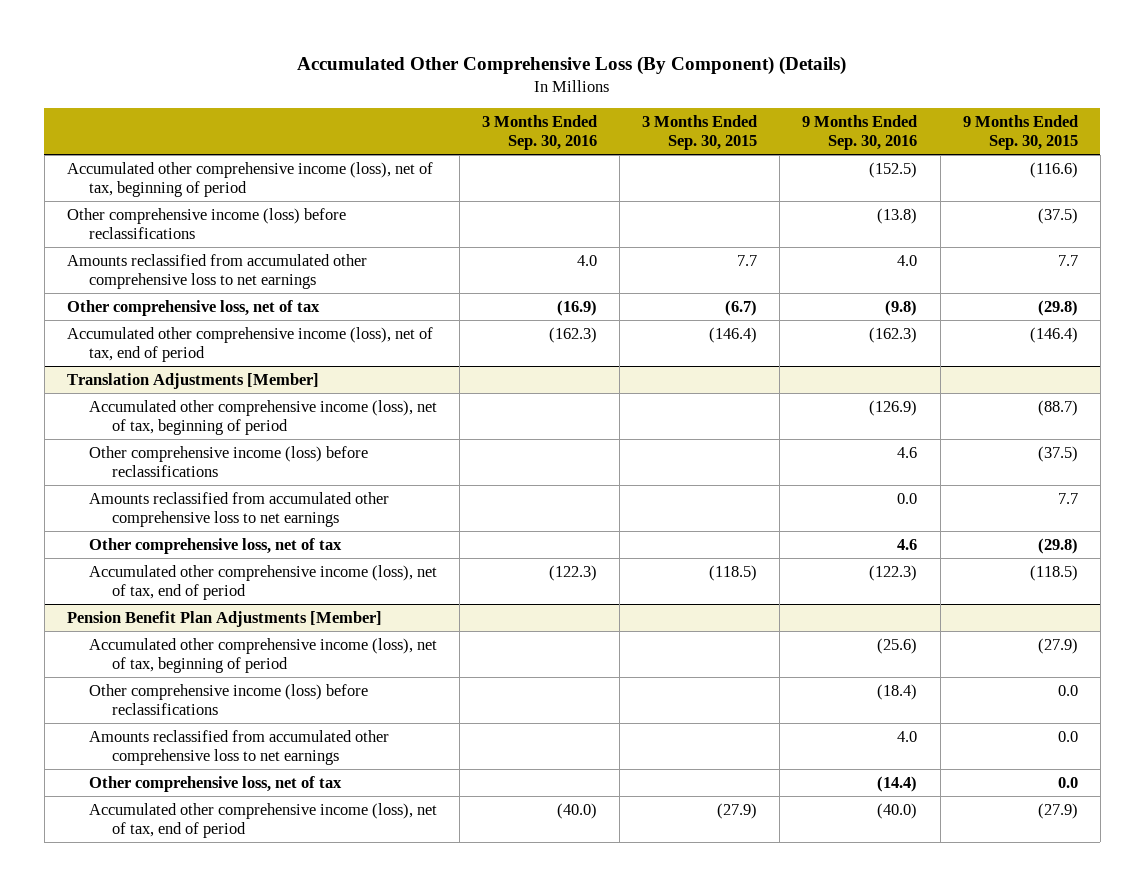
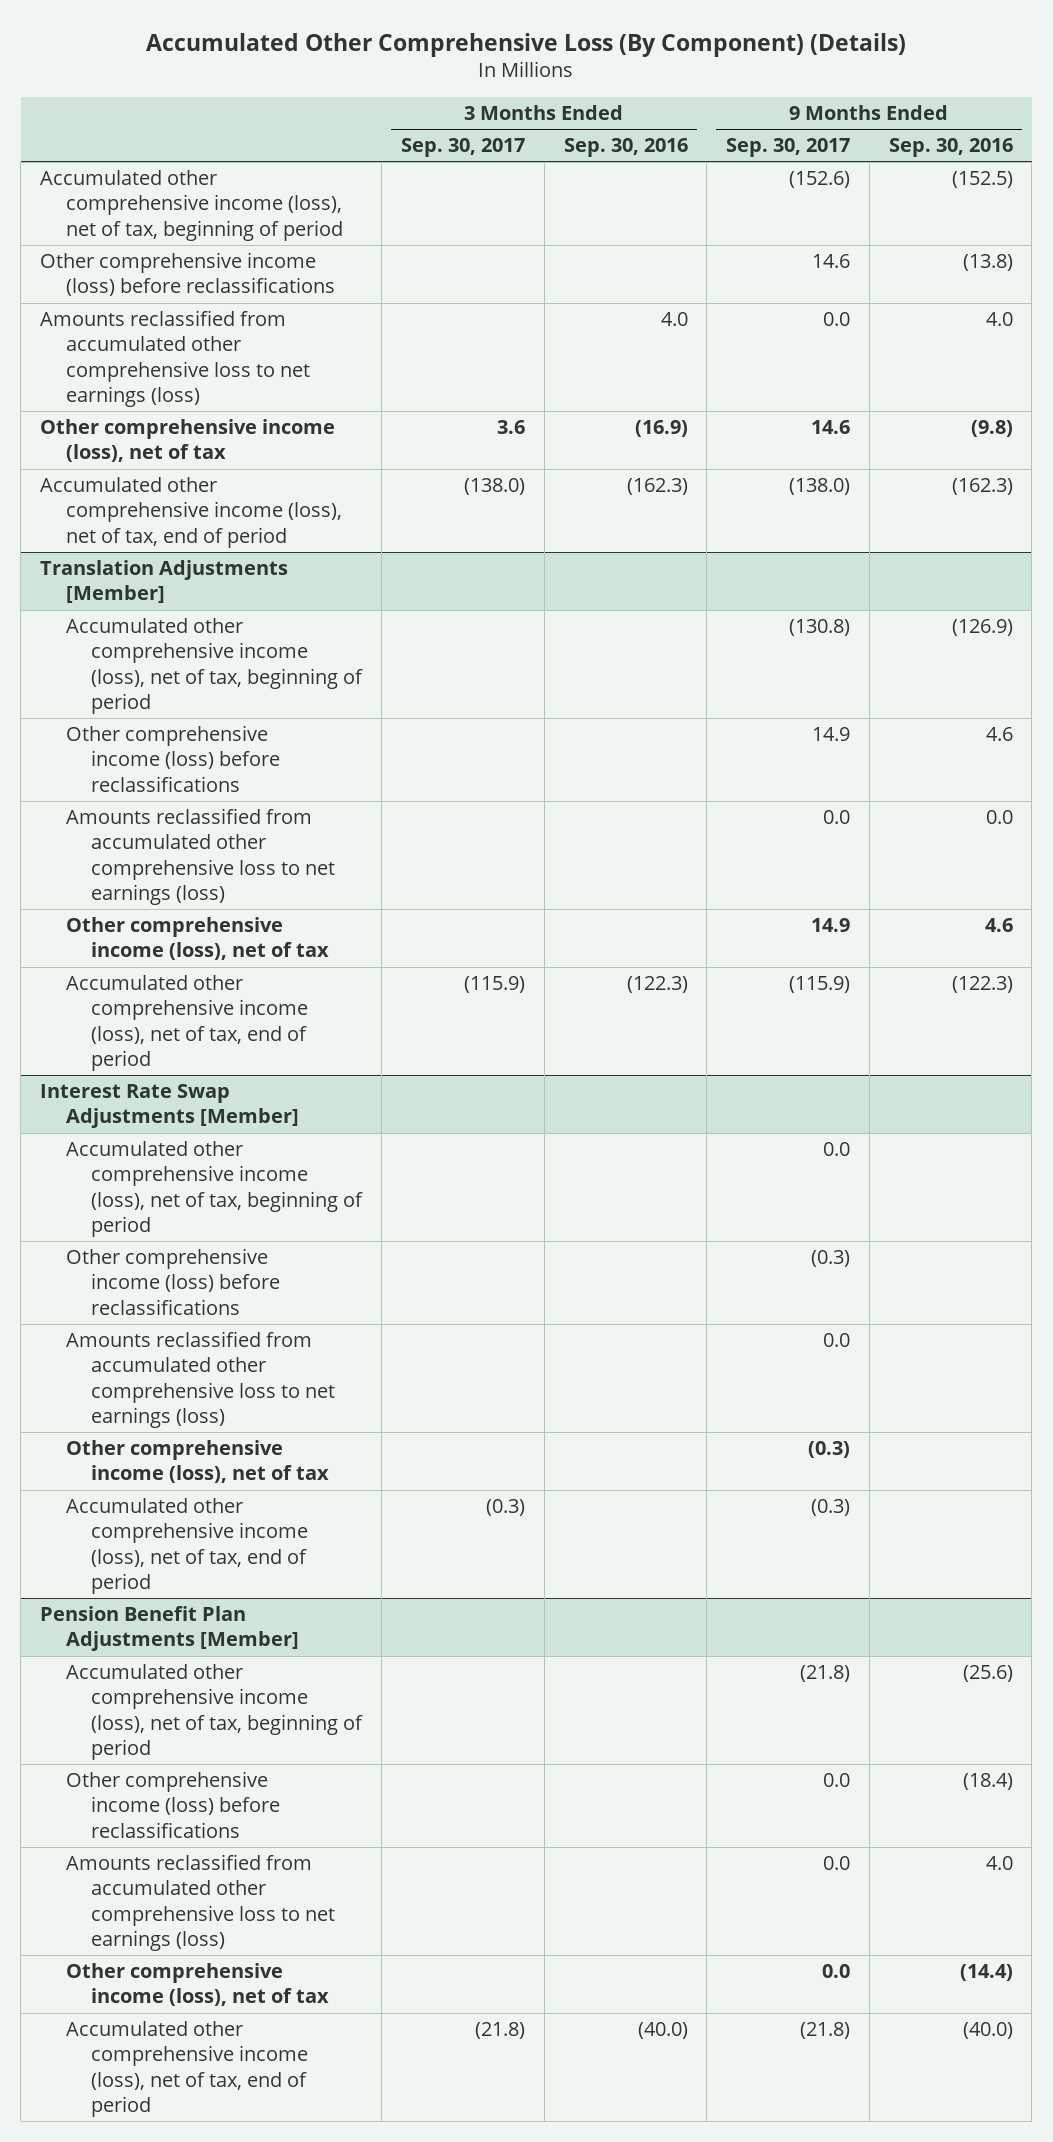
- | 3 Months Ended Sep. 30, 2016 | 3 Months Ended Sep. 30, 2015 | 9 Months Ended Sep. 30, 2016 | 9 Months Ended Sep. 30, 2015
+ | 3 Months Ended Sep. 30, 2017 | 3 Months Ended Sep. 30, 2016 | 9 Months Ended Sep. 30, 2017 | 9 Months Ended Sep. 30, 2016
- Amounts reclassified from accumulated other comprehensive loss to net earnings | 4.0 | 7.7 | 4.0 | 7.7
- Other comprehensive loss, net of tax | (16.9) | (6.7) | (9.8) | (29.8)
+ Amounts reclassified from accumulated other comprehensive loss to net earnings (loss) | | 4.0 | 0.0 | 4.0
+ Other comprehensive income (loss), net of tax | 3.6 | (16.9) | 14.6 | (9.8)
@ Translation Adjustments [Member]
- Amounts reclassified from accumulated other comprehensive loss to net earnings | | | 0.0 | 7.7
- Other comprehensive loss, net of tax | | | 4.6 | (29.8)
+ Amounts reclassified from accumulated other comprehensive loss to net earnings (loss) | | | 0.0 | 0.0
+ Other comprehensive income (loss), net of tax | | | 14.9 | 4.6
+ Interest Rate Swap Adjustments [Member]
+ Accumulated other comprehensive income (loss), net of tax, beginning of period | | | 0.0 |
+ Other comprehensive income (loss) before reclassifications | | | (0.3) |
+ Amounts reclassified from accumulated other comprehensive loss to net earnings (loss) | | | 0.0 |
+ Other comprehensive income (loss), net of tax | | | (0.3) |
+ Accumulated other comprehensive income (loss), net of tax, end of period | (0.3) | | (0.3) |
@ Pension Benefit Plan Adjustments [Member]
- Amounts reclassified from accumulated other comprehensive loss to net earnings | | | 4.0 | 0.0
- Other comprehensive loss, net of tax | | | (14.4) | 0.0
+ Amounts reclassified from accumulated other comprehensive loss to net earnings (loss) | | | 0.0 | 4.0
+ Other comprehensive income (loss), net of tax | | | 0.0 | (14.4)

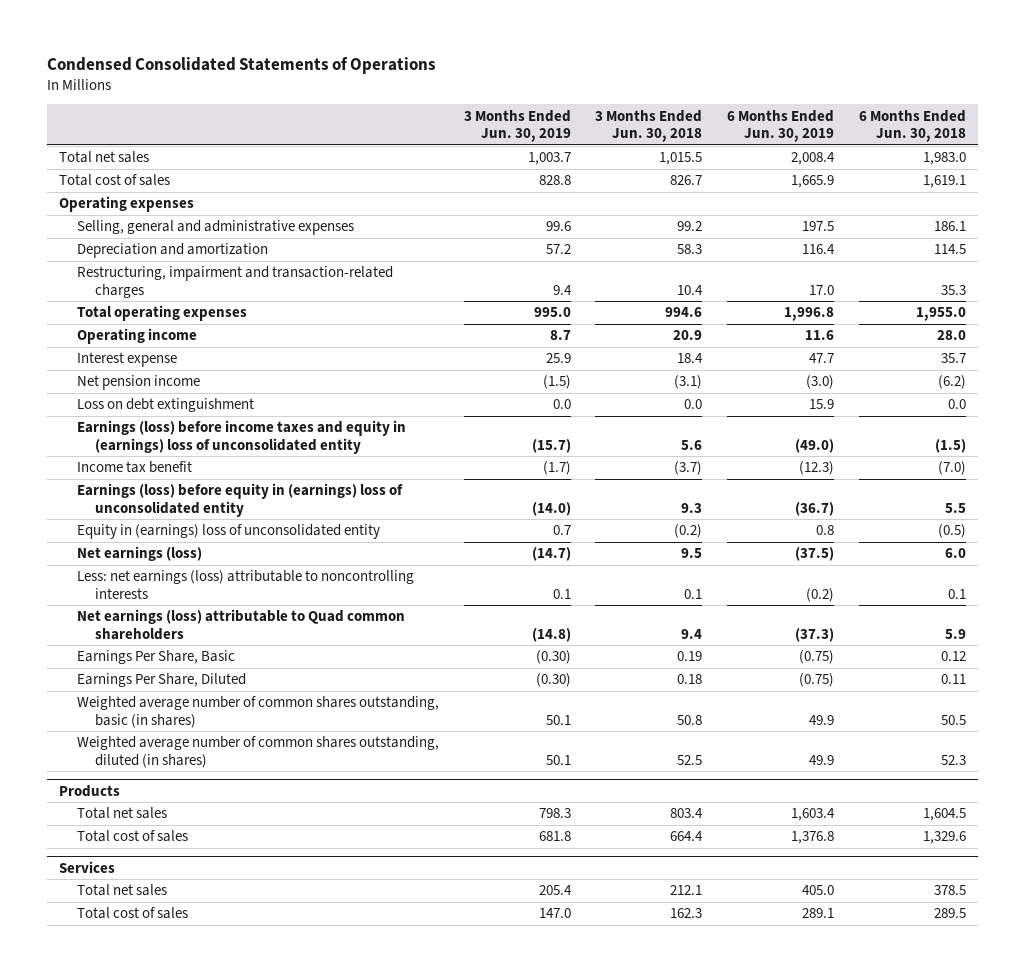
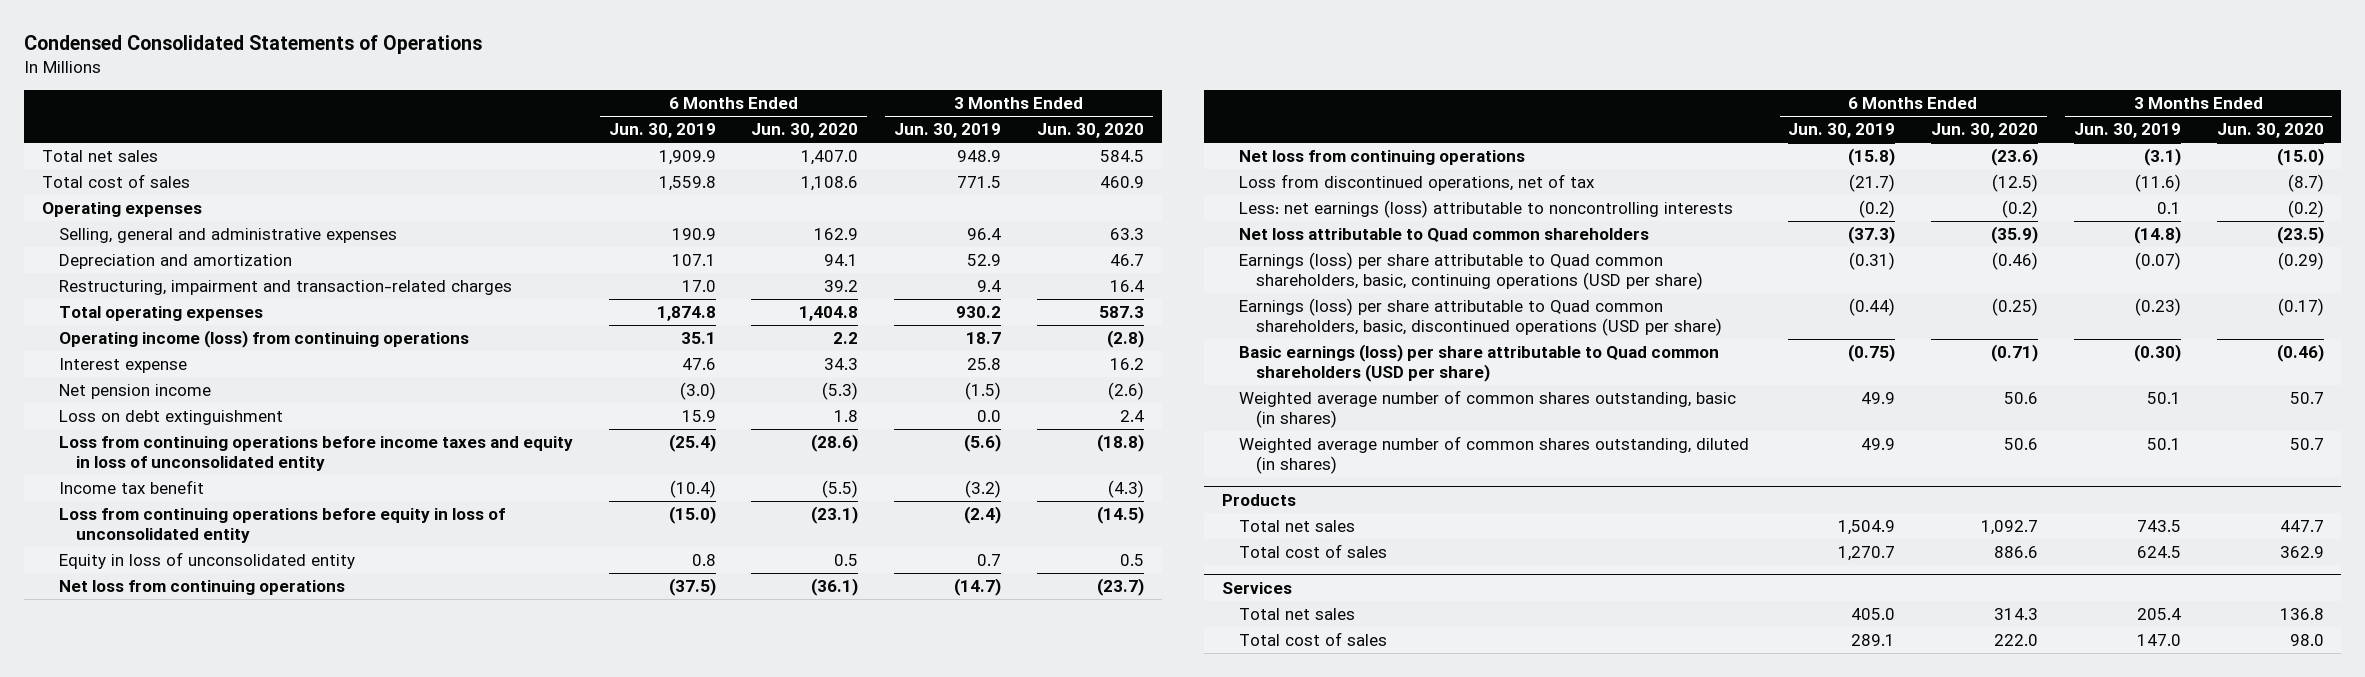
- | 3 Months Ended Jun. 30, 2019 | 3 Months Ended Jun. 30, 2018 | 6 Months Ended Jun. 30, 2019 | 6 Months Ended Jun. 30, 2018
+ | 6 Months Ended Jun. 30, 2019 | 6 Months Ended Jun. 30, 2020 | 3 Months Ended Jun. 30, 2019 | 3 Months Ended Jun. 30, 2020
- Total net sales | 1,003.7 | 1,015.5 | 2,008.4 | 1,983.0
- Total cost of sales | 828.8 | 826.7 | 1,665.9 | 1,619.1
+ Total net sales | 1,909.9 | 1,407.0 | 948.9 | 584.5
+ Total cost of sales | 1,559.8 | 1,108.6 | 771.5 | 460.9
- Selling, general and administrative expenses | 99.6 | 99.2 | 197.5 | 186.1
- Depreciation and amortization | 57.2 | 58.3 | 116.4 | 114.5
+ Selling, general and administrative expenses | 190.9 | 162.9 | 96.4 | 63.3
+ Depreciation and amortization | 107.1 | 94.1 | 52.9 | 46.7
- Total operating expenses | 995.0 | 994.6 | 1,996.8 | 1,955.0
- Operating income | 8.7 | 20.9 | 11.6 | 28.0
- Interest expense | 25.9 | 18.4 | 47.7 | 35.7
+ Total operating expenses | 1,874.8 | 1,404.8 | 930.2 | 587.3
+ Operating income (loss) from continuing operations | 35.1 | 2.2 | 18.7 | (2.8)
+ Interest expense | 47.6 | 34.3 | 25.8 | 16.2
- Earnings (loss) before income taxes and equity in (earnings) loss of unconsolidated entity | (15.7) | 5.6 | (49.0) | (1.5)
- Income tax benefit | (1.7) | (3.7) | (12.3) | (7.0)
- Earnings (loss) before equity in (earnings) loss of unconsolidated entity | (14.0) | 9.3 | (36.7) | 5.5
- Equity in (earnings) loss of unconsolidated entity | 0.7 | (0.2) | 0.8 | (0.5)
- Net earnings (loss) | (14.7) | 9.5 | (37.5) | 6.0
+ Loss from continuing operations before income taxes and equity in loss of unconsolidated entity | (25.4) | (28.6) | (5.6) | (18.8)
+ Income tax benefit | (10.4) | (5.5) | (3.2) | (4.3)
+ Loss from continuing operations before equity in loss of unconsolidated entity | (15.0) | (23.1) | (2.4) | (14.5)
+ Equity in loss of unconsolidated entity | 0.8 | 0.5 | 0.7 | 0.5
+ Net loss from continuing operations | (37.5) | (36.1) | (14.7) | (23.7)
+ Net loss from continuing operations | (15.8) | (23.6) | (3.1) | (15.0)
+ Loss from discontinued operations, net of tax | (21.7) | (12.5) | (11.6) | (8.7)
- Net earnings (loss) attributable to Quad common shareholders | (14.8) | 9.4 | (37.3) | 5.9
- Earnings Per Share, Basic | (0.30) | 0.19 | (0.75) | 0.12
- Earnings Per Share, Diluted | (0.30) | 0.18 | (0.75) | 0.11
+ Net loss attributable to Quad common shareholders | (37.3) | (35.9) | (14.8) | (23.5)
+ Earnings (loss) per share attributable to Quad common shareholders, basic, continuing operations (USD per share) | (0.31) | (0.46) | (0.07) | (0.29)
+ Earnings (loss) per share attributable to Quad common shareholders, basic, discontinued operations (USD per share) | (0.44) | (0.25) | (0.23) | (0.17)
+ Basic earnings (loss) per share attributable to Quad common shareholders (USD per share) | (0.75) | (0.71) | (0.30) | (0.46)
@ Products
- Total net sales | 798.3 | 803.4 | 1,603.4 | 1,604.5
- Total cost of sales | 681.8 | 664.4 | 1,376.8 | 1,329.6
+ Total net sales | 1,504.9 | 1,092.7 | 743.5 | 447.7
+ Total cost of sales | 1,270.7 | 886.6 | 624.5 | 362.9

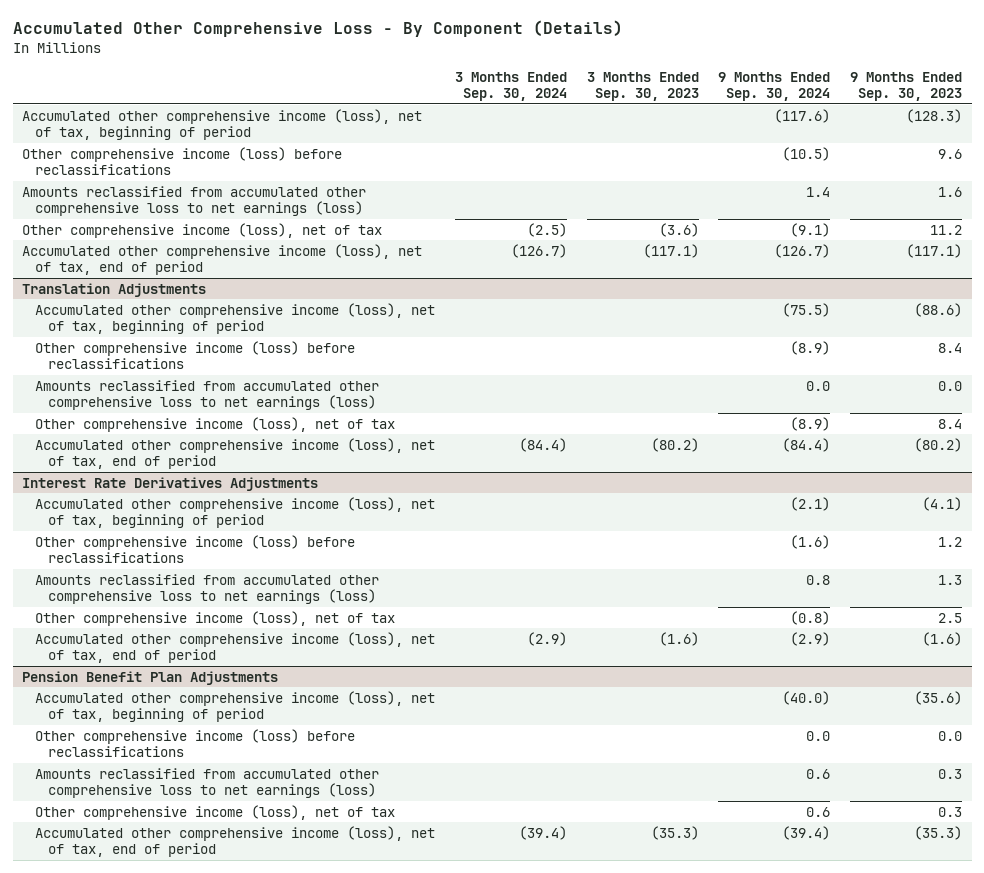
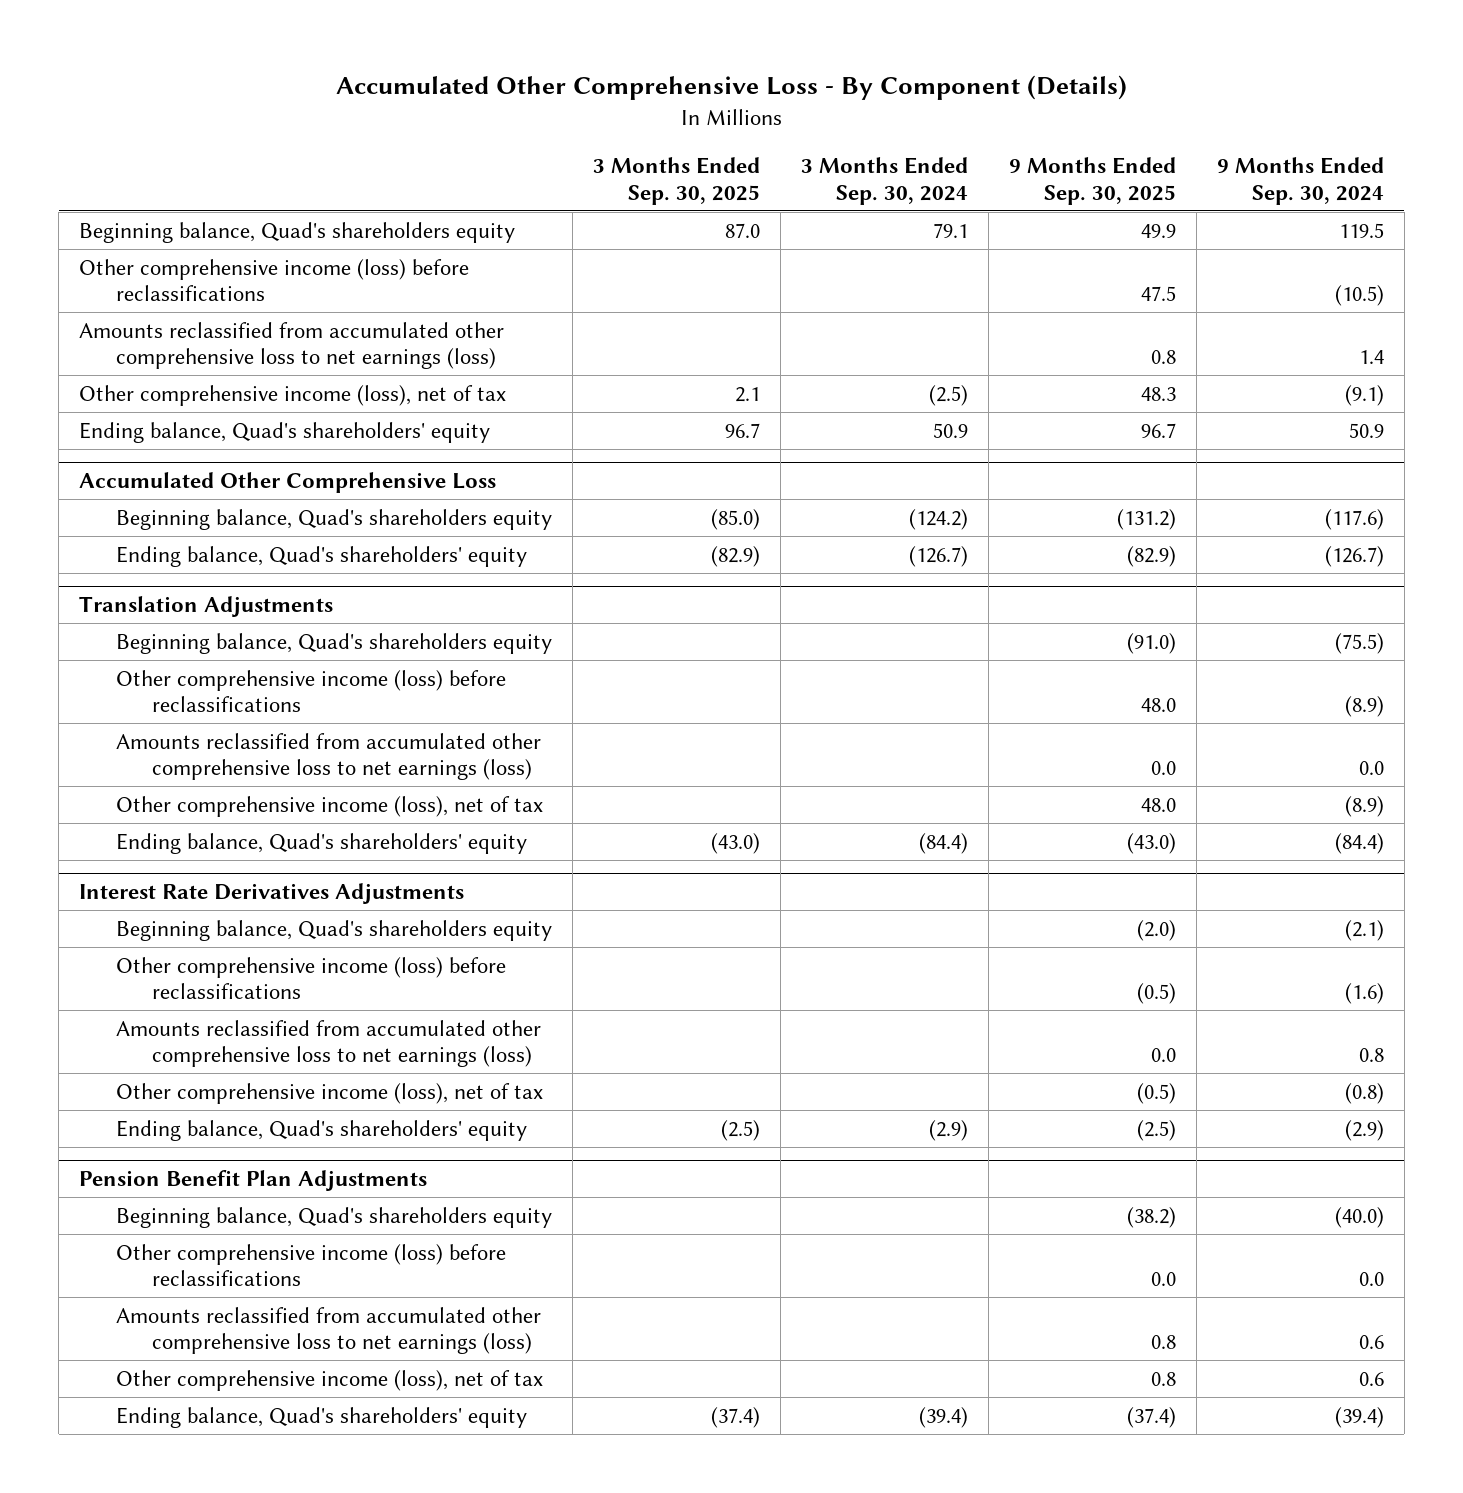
- | 3 Months Ended Sep. 30, 2024 | 3 Months Ended Sep. 30, 2023 | 9 Months Ended Sep. 30, 2024 | 9 Months Ended Sep. 30, 2023
+ | 3 Months Ended Sep. 30, 2025 | 3 Months Ended Sep. 30, 2024 | 9 Months Ended Sep. 30, 2025 | 9 Months Ended Sep. 30, 2024
- Accumulated other comprehensive income (loss), net of tax, beginning of period | | | (117.6) | (128.3)
+ Beginning balance, Quad's shareholders equity | 87.0 | 79.1 | 49.9 | 119.5
- Accumulated other comprehensive income (loss), net of tax, end of period | (126.7) | (117.1) | (126.7) | (117.1)
+ Ending balance, Quad's shareholders' equity | 96.7 | 50.9 | 96.7 | 50.9
+ Accumulated Other Comprehensive Loss
+ Beginning balance, Quad's shareholders equity | (85.0) | (124.2) | (131.2) | (117.6)
+ Ending balance, Quad's shareholders' equity | (82.9) | (126.7) | (82.9) | (126.7)
@ Translation Adjustments
- Accumulated other comprehensive income (loss), net of tax, beginning of period | | | (75.5) | (88.6)
+ Beginning balance, Quad's shareholders equity | | | (91.0) | (75.5)
- Accumulated other comprehensive income (loss), net of tax, end of period | (84.4) | (80.2) | (84.4) | (80.2)
+ Ending balance, Quad's shareholders' equity | (43.0) | (84.4) | (43.0) | (84.4)
@ Interest Rate Derivatives Adjustments
- Accumulated other comprehensive income (loss), net of tax, beginning of period | | | (2.1) | (4.1)
+ Beginning balance, Quad's shareholders equity | | | (2.0) | (2.1)
- Accumulated other comprehensive income (loss), net of tax, end of period | (2.9) | (1.6) | (2.9) | (1.6)
+ Ending balance, Quad's shareholders' equity | (2.5) | (2.9) | (2.5) | (2.9)
@ Pension Benefit Plan Adjustments
- Accumulated other comprehensive income (loss), net of tax, beginning of period | | | (40.0) | (35.6)
+ Beginning balance, Quad's shareholders equity | | | (38.2) | (40.0)
- Accumulated other comprehensive income (loss), net of tax, end of period | (39.4) | (35.3) | (39.4) | (35.3)
+ Ending balance, Quad's shareholders' equity | (37.4) | (39.4) | (37.4) | (39.4)

